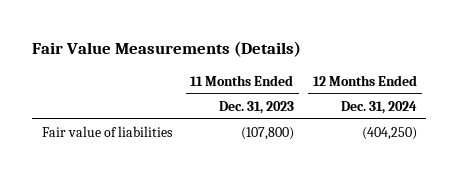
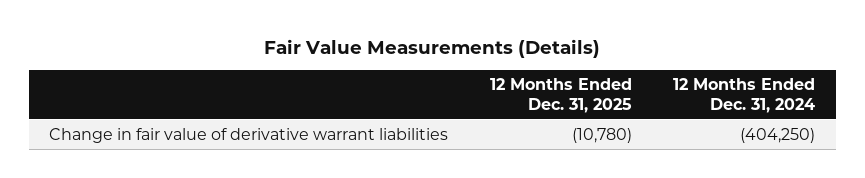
- | 11 Months Ended Dec. 31, 2023 | 12 Months Ended Dec. 31, 2024
+ | 12 Months Ended Dec. 31, 2025 | 12 Months Ended Dec. 31, 2024
- Fair value of liabilities | (107,800) | (404,250)
+ Change in fair value of derivative warrant liabilities | (10,780) | (404,250)

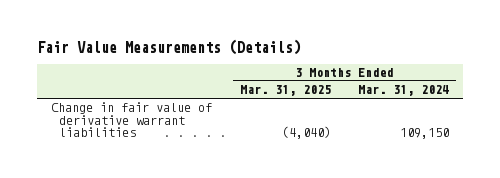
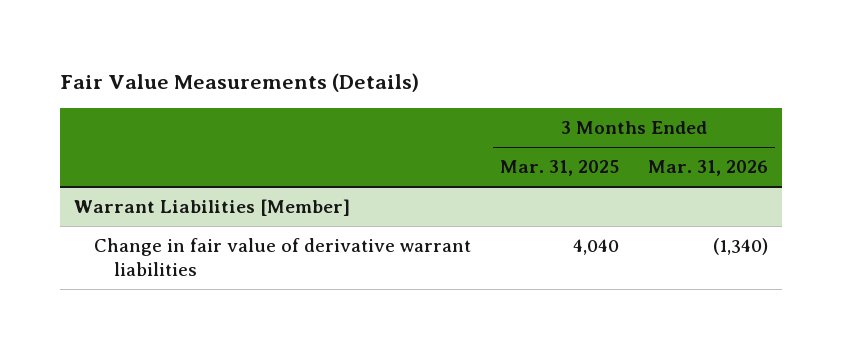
- | 3 Months Ended Mar. 31, 2025 | 3 Months Ended Mar. 31, 2024
+ | 3 Months Ended Mar. 31, 2025 | 3 Months Ended Mar. 31, 2026
- Change in fair value of derivative warrant liabilities | (4,040) | 109,150
+ Warrant Liabilities [Member]
+ Change in fair value of derivative warrant liabilities | 4,040 | (1,340)

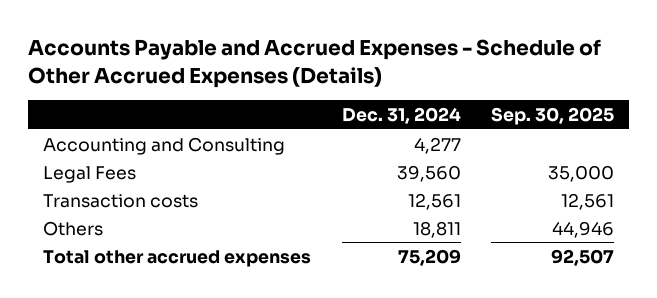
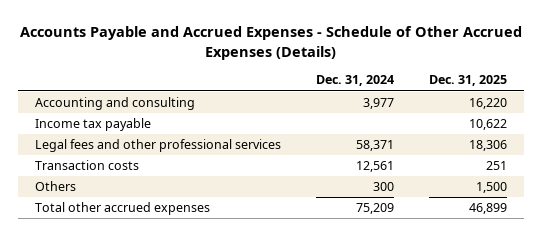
- | Dec. 31, 2024 | Sep. 30, 2025
+ | Dec. 31, 2024 | Dec. 31, 2025
- Accounting and Consulting | 4,277 |
- Legal Fees | 39,560 | 35,000
+ Accounting and consulting | 3,977 | 16,220
+ Income tax payable | | 10,622
+ Legal fees and other professional services | 58,371 | 18,306
- Others | 18,811 | 44,946
+ Others | 300 | 1,500

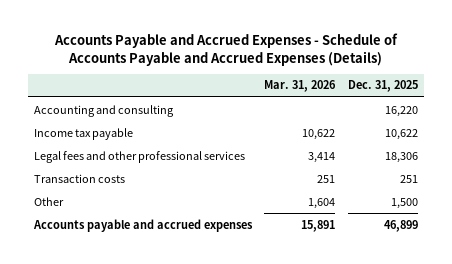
- Accounts Payable and Accrued Expenses - Schedule of Other Accrued Expenses (Details)
+ Accounts Payable and Accrued Expenses - Schedule of Accounts Payable and Accrued Expenses (Details)
- | Dec. 31, 2024 | Dec. 31, 2025
+ | Mar. 31, 2026 | Dec. 31, 2025
- Others | 300 | 1,500
- Total other accrued expenses | 75,209 | 46,899
+ Other | 1,604 | 1,500
+ Accounts payable and accrued expenses | 15,891 | 46,899

